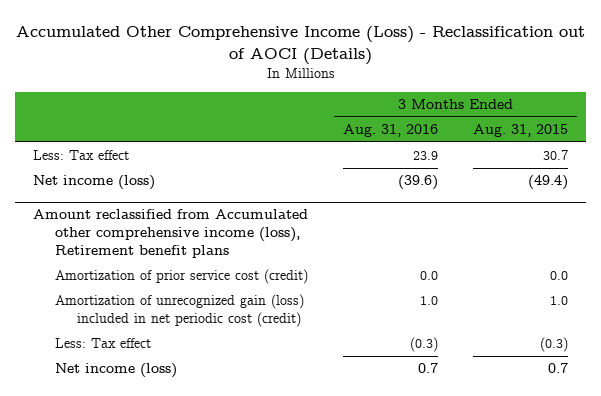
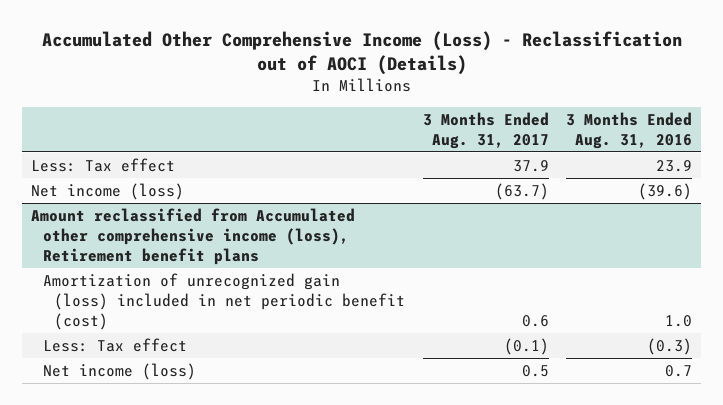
- | 3 Months Ended Aug. 31, 2016 | 3 Months Ended Aug. 31, 2015
+ | 3 Months Ended Aug. 31, 2017 | 3 Months Ended Aug. 31, 2016
@ Amount reclassified from Accumulated other comprehensive income (loss), Retirement benefit plans
- Amortization of prior service cost (credit) | 0.0 | 0.0
- Amortization of unrecognized gain (loss) included in net periodic cost (credit) | 1.0 | 1.0
+ Amortization of unrecognized gain (loss) included in net periodic benefit (cost) | 0.6 | 1.0

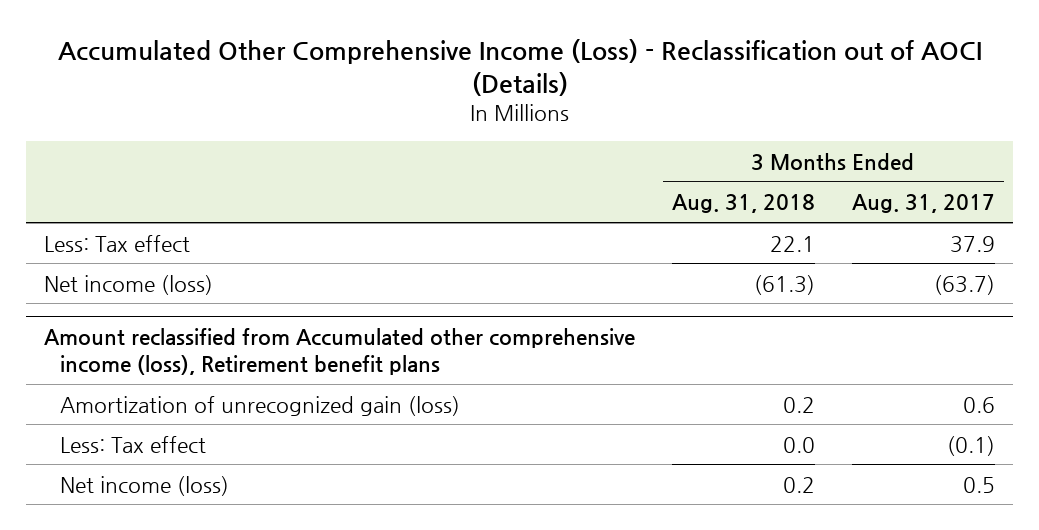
- | 3 Months Ended Aug. 31, 2017 | 3 Months Ended Aug. 31, 2016
+ | 3 Months Ended Aug. 31, 2018 | 3 Months Ended Aug. 31, 2017
@ Amount reclassified from Accumulated other comprehensive income (loss), Retirement benefit plans
- Amortization of unrecognized gain (loss) included in net periodic benefit (cost) | 0.6 | 1.0
+ Amortization of unrecognized gain (loss) | 0.2 | 0.6

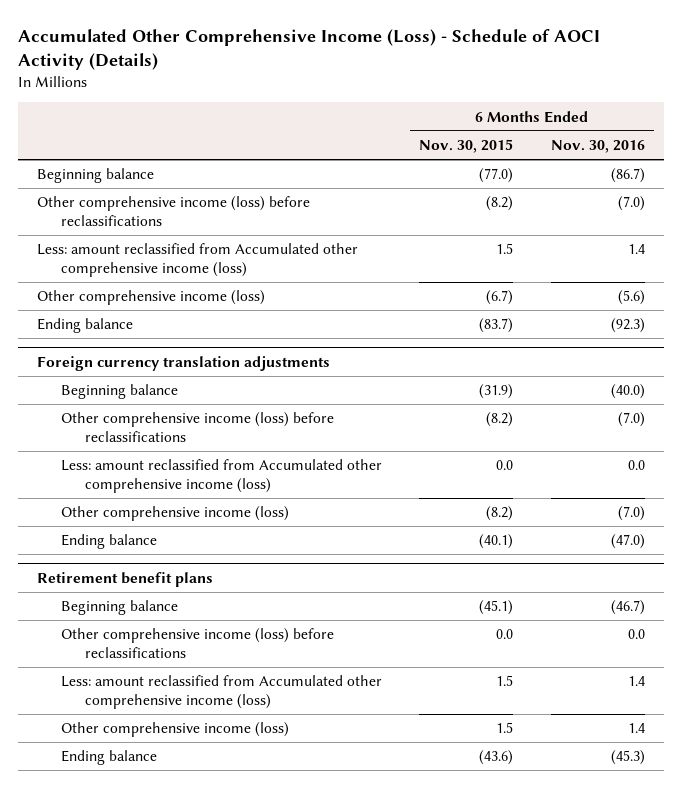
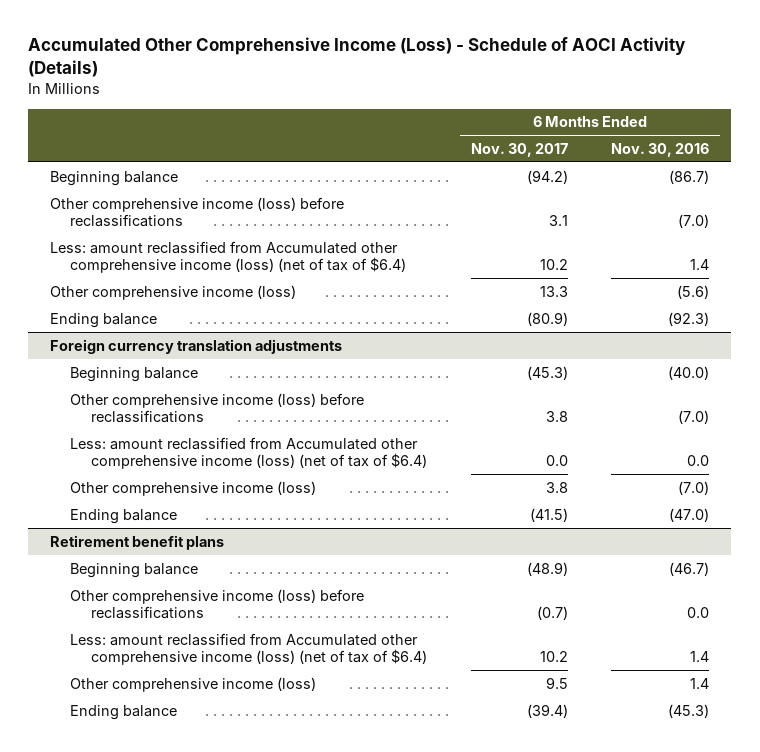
- | 6 Months Ended Nov. 30, 2015 | 6 Months Ended Nov. 30, 2016
+ | 6 Months Ended Nov. 30, 2017 | 6 Months Ended Nov. 30, 2016
- Less: amount reclassified from Accumulated other comprehensive income (loss) | 1.5 | 1.4
+ Less: amount reclassified from Accumulated other comprehensive income (loss) (net of tax of $6.4) | 10.2 | 1.4
@ Foreign currency translation adjustments
- Less: amount reclassified from Accumulated other comprehensive income (loss) | 0.0 | 0.0
+ Less: amount reclassified from Accumulated other comprehensive income (loss) (net of tax of $6.4) | 0.0 | 0.0
@ Retirement benefit plans
- Less: amount reclassified from Accumulated other comprehensive income (loss) | 1.5 | 1.4
+ Less: amount reclassified from Accumulated other comprehensive income (loss) (net of tax of $6.4) | 10.2 | 1.4

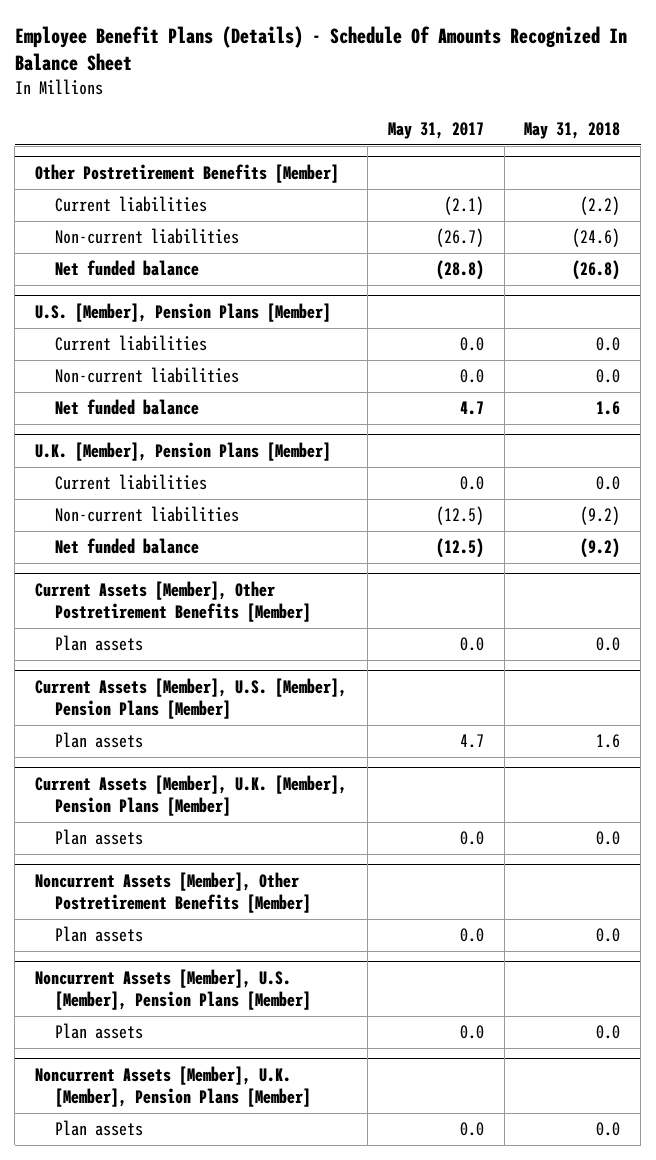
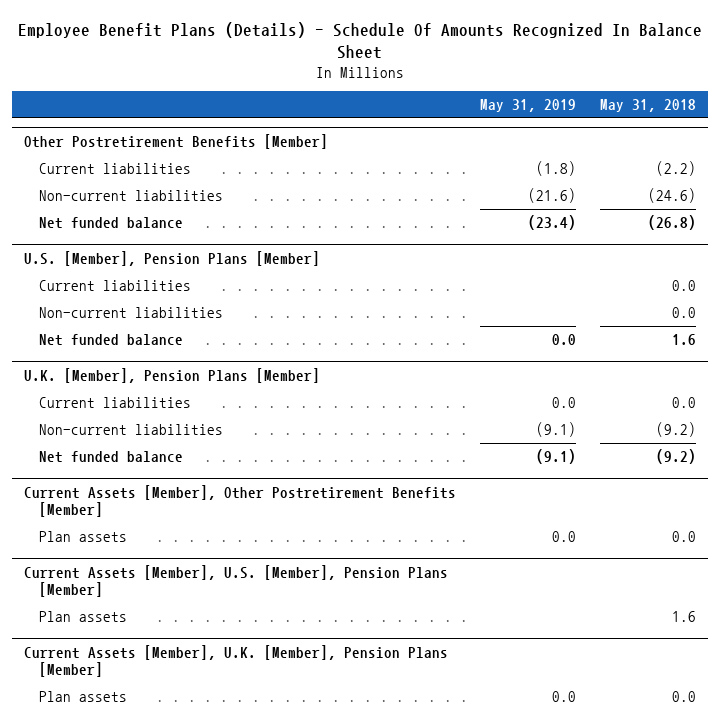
- | May 31, 2017 | May 31, 2018
+ | May 31, 2019 | May 31, 2018
- Noncurrent Assets [Member], Other Postretirement Benefits [Member]
- Plan assets | 0.0 | 0.0
- Noncurrent Assets [Member], U.S. [Member], Pension Plans [Member]
- Plan assets | 0.0 | 0.0
- Noncurrent Assets [Member], U.K. [Member], Pension Plans [Member]
- Plan assets | 0.0 | 0.0

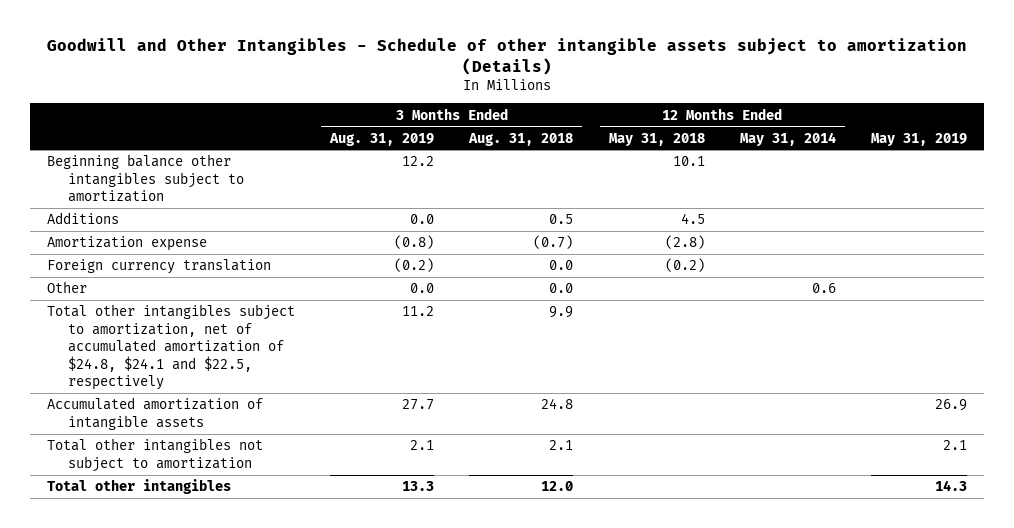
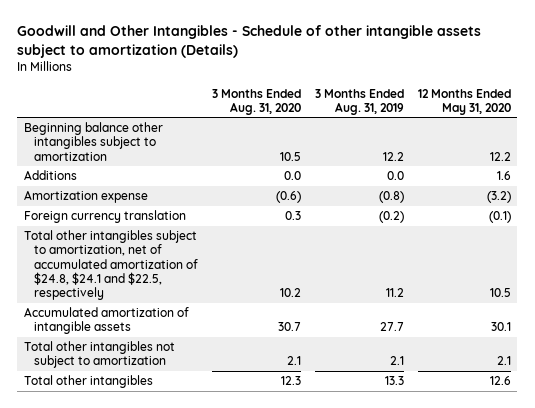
- | 3 Months Ended Aug. 31, 2019 | 3 Months Ended Aug. 31, 2018 | 12 Months Ended May 31, 2018 | 12 Months Ended May 31, 2014 | May 31, 2019
+ | 3 Months Ended Aug. 31, 2020 | 3 Months Ended Aug. 31, 2019 | 12 Months Ended May 31, 2020
- Other | 0.0 | 0.0 | | 0.6 |

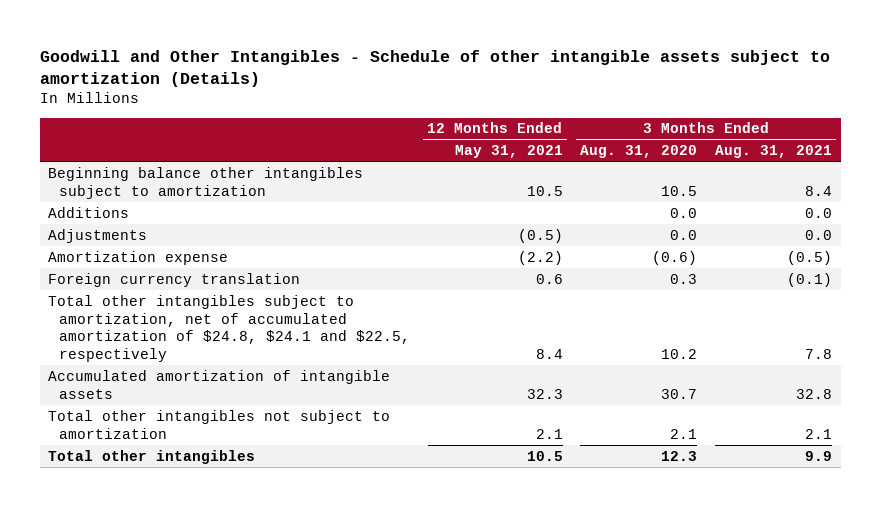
- | 3 Months Ended Aug. 31, 2020 | 3 Months Ended Aug. 31, 2019 | 12 Months Ended May 31, 2020
+ | 12 Months Ended May 31, 2021 | 3 Months Ended Aug. 31, 2020 | 3 Months Ended Aug. 31, 2021
+ Adjustments | (0.5) | 0.0 | 0.0

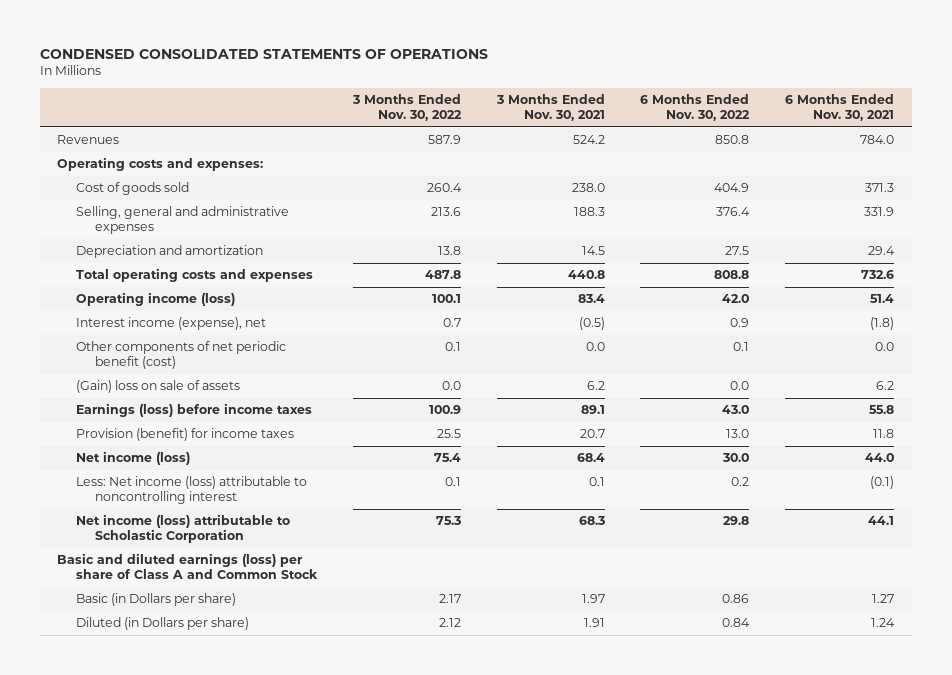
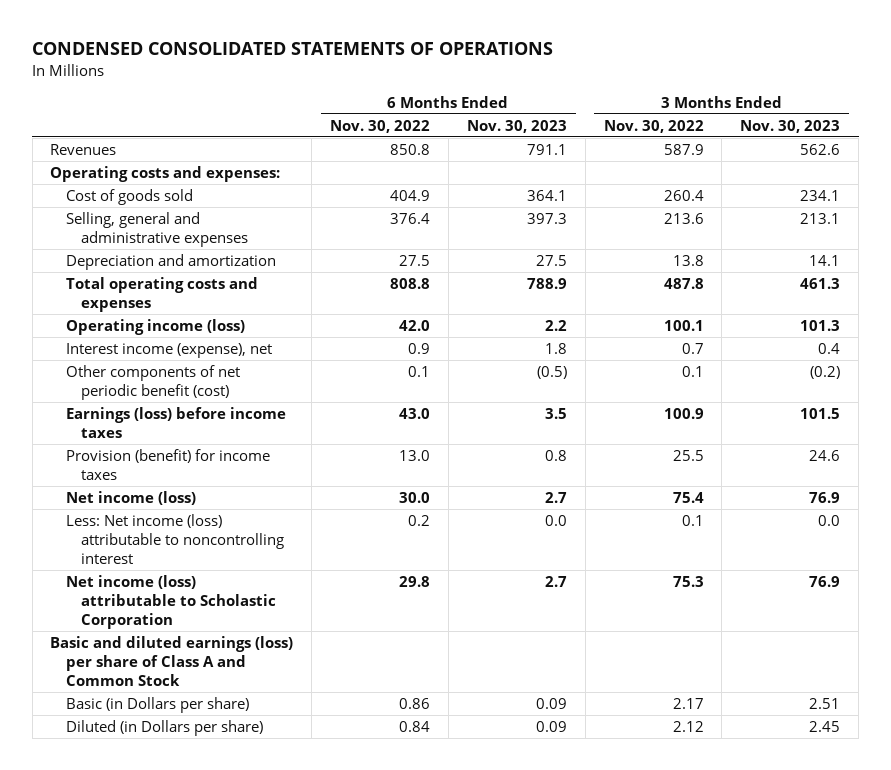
- | 3 Months Ended Nov. 30, 2022 | 3 Months Ended Nov. 30, 2021 | 6 Months Ended Nov. 30, 2022 | 6 Months Ended Nov. 30, 2021
+ | 6 Months Ended Nov. 30, 2022 | 6 Months Ended Nov. 30, 2023 | 3 Months Ended Nov. 30, 2022 | 3 Months Ended Nov. 30, 2023
- (Gain) loss on sale of assets | 0.0 | 6.2 | 0.0 | 6.2

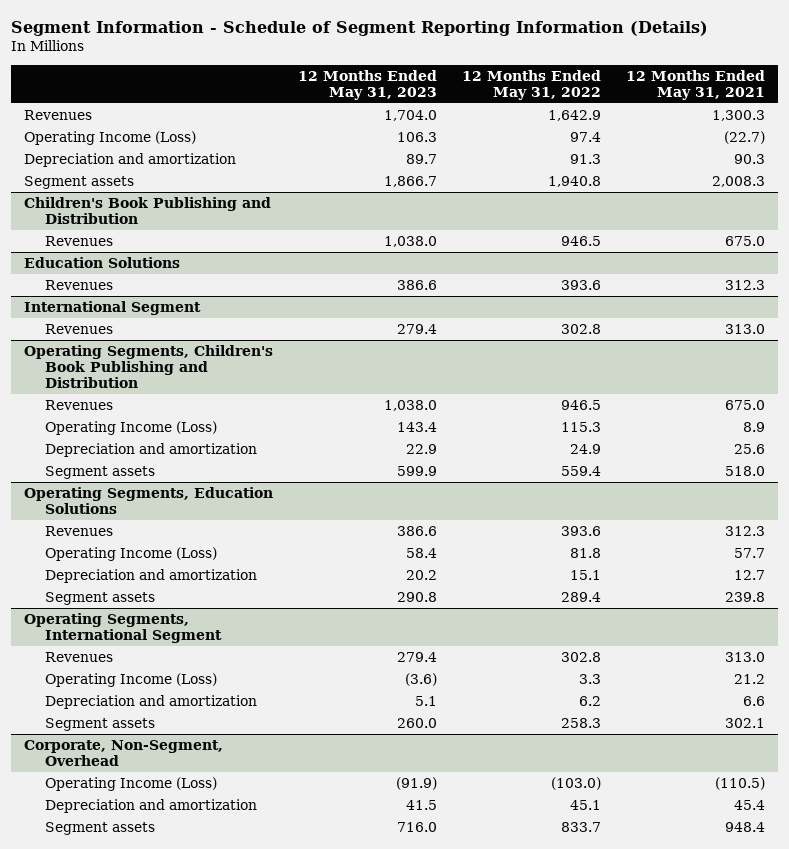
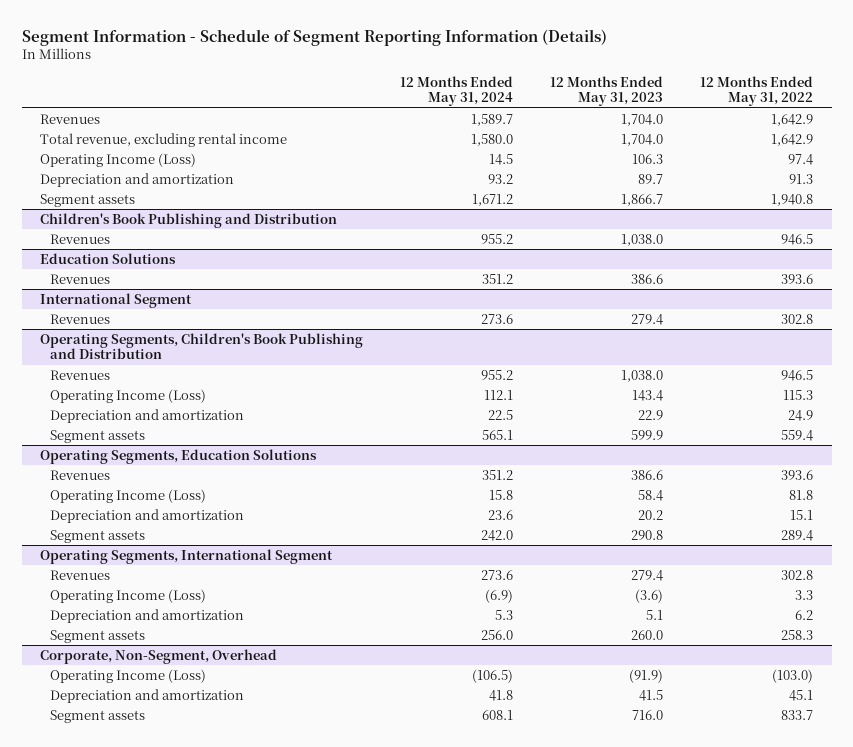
- | 12 Months Ended May 31, 2023 | 12 Months Ended May 31, 2022 | 12 Months Ended May 31, 2021
+ | 12 Months Ended May 31, 2024 | 12 Months Ended May 31, 2023 | 12 Months Ended May 31, 2022
+ Total revenue, excluding rental income | 1,580.0 | 1,704.0 | 1,642.9

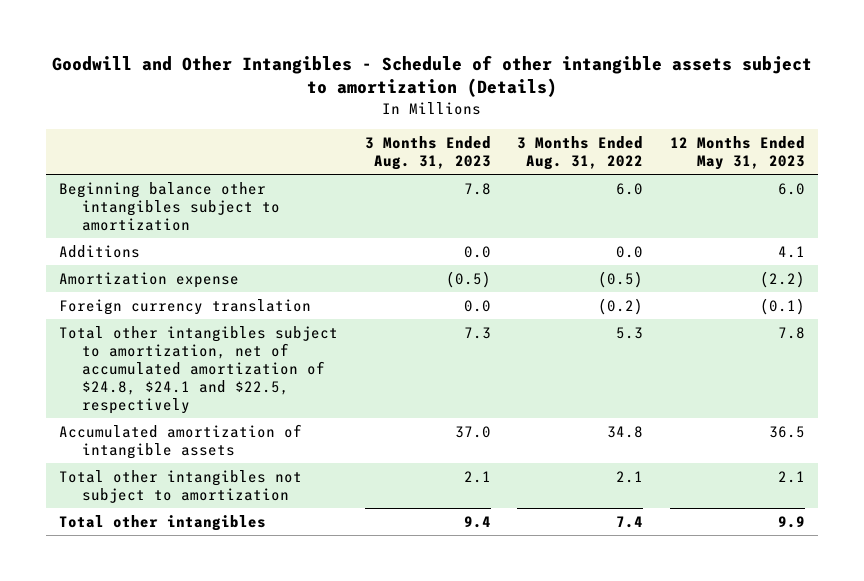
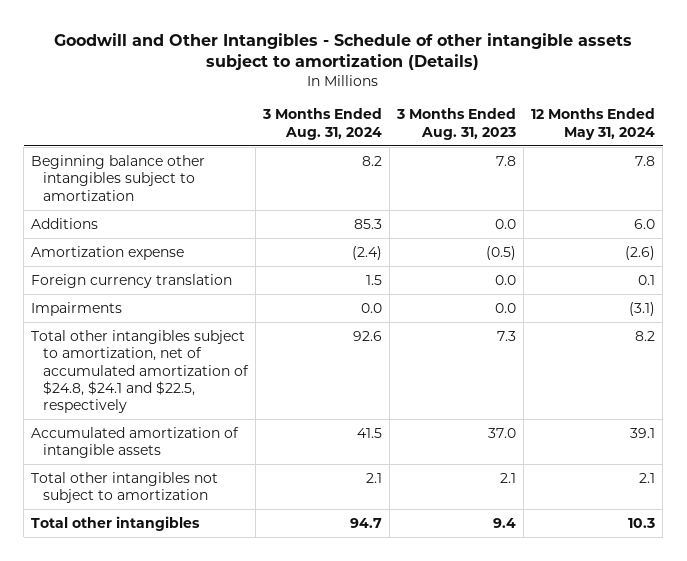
- | 3 Months Ended Aug. 31, 2023 | 3 Months Ended Aug. 31, 2022 | 12 Months Ended May 31, 2023
+ | 3 Months Ended Aug. 31, 2024 | 3 Months Ended Aug. 31, 2023 | 12 Months Ended May 31, 2024
+ Impairments | 0.0 | 0.0 | (3.1)

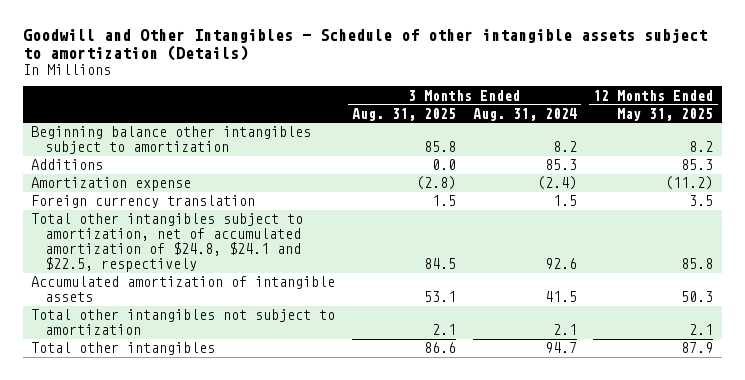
- | 3 Months Ended Aug. 31, 2024 | 3 Months Ended Aug. 31, 2023 | 12 Months Ended May 31, 2024
+ | 3 Months Ended Aug. 31, 2025 | 3 Months Ended Aug. 31, 2024 | 12 Months Ended May 31, 2025
- Impairments | 0.0 | 0.0 | (3.1)

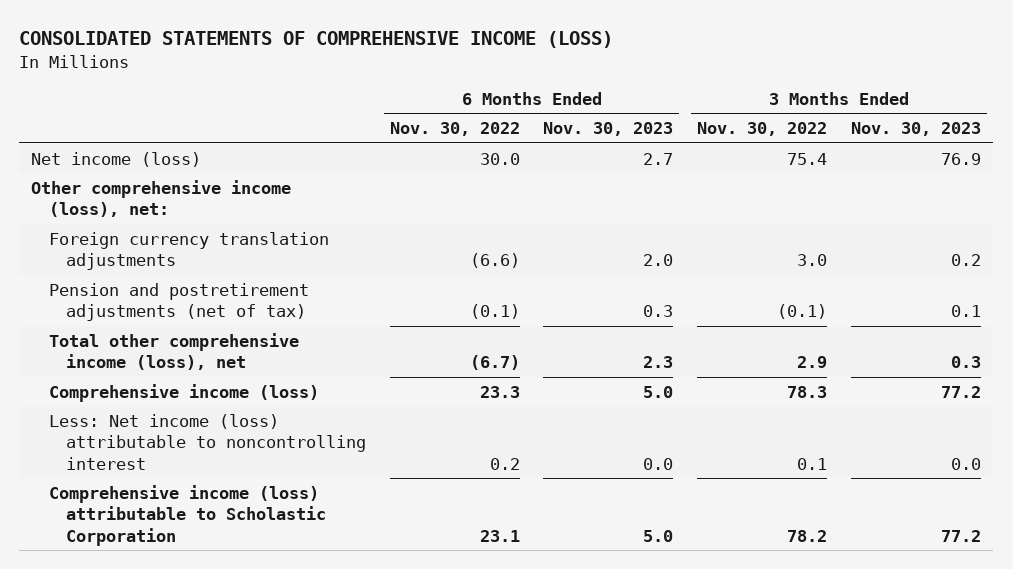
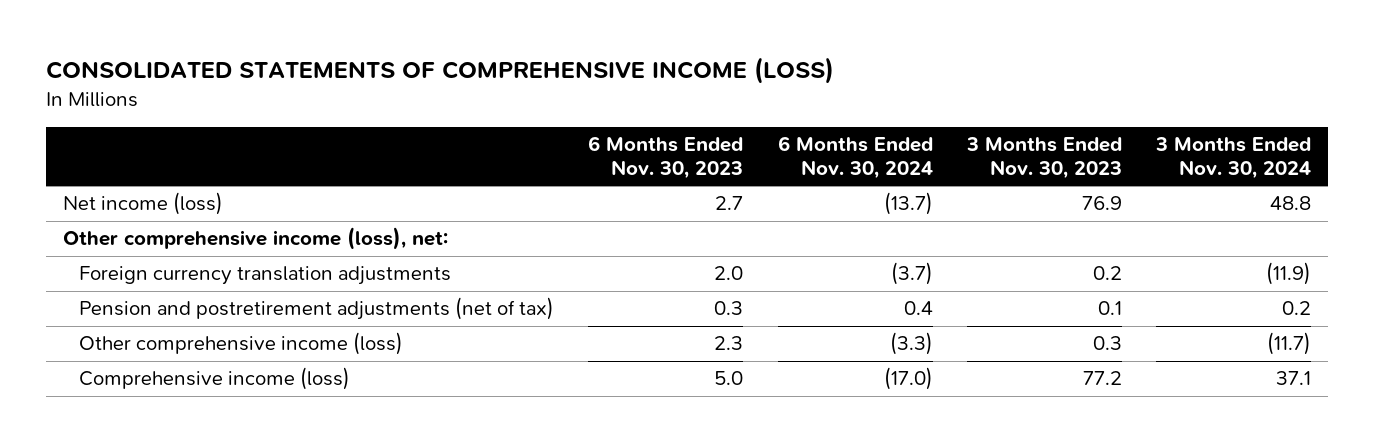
- | 6 Months Ended Nov. 30, 2022 | 6 Months Ended Nov. 30, 2023 | 3 Months Ended Nov. 30, 2022 | 3 Months Ended Nov. 30, 2023
+ | 6 Months Ended Nov. 30, 2023 | 6 Months Ended Nov. 30, 2024 | 3 Months Ended Nov. 30, 2023 | 3 Months Ended Nov. 30, 2024
- Total other comprehensive income (loss), net | (6.7) | 2.3 | 2.9 | 0.3
+ Other comprehensive income (loss) | 2.3 | (3.3) | 0.3 | (11.7)
- Less: Net income (loss) attributable to noncontrolling interest | 0.2 | 0.0 | 0.1 | 0.0
- Comprehensive income (loss) attributable to Scholastic Corporation | 23.1 | 5.0 | 78.2 | 77.2

